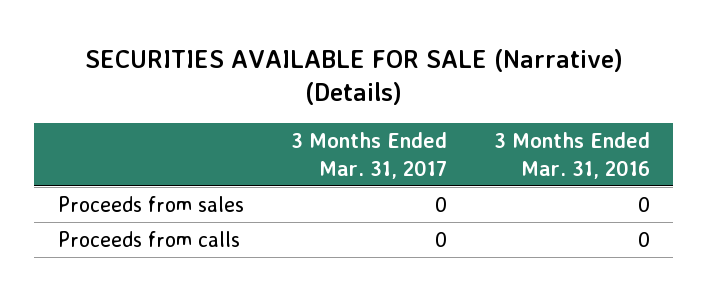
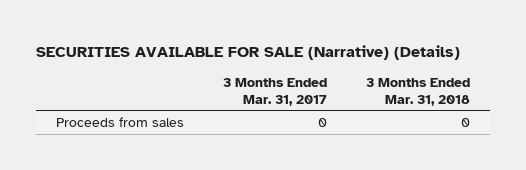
- | 3 Months Ended Mar. 31, 2017 | 3 Months Ended Mar. 31, 2016
+ | 3 Months Ended Mar. 31, 2017 | 3 Months Ended Mar. 31, 2018
- Proceeds from calls | 0 | 0

